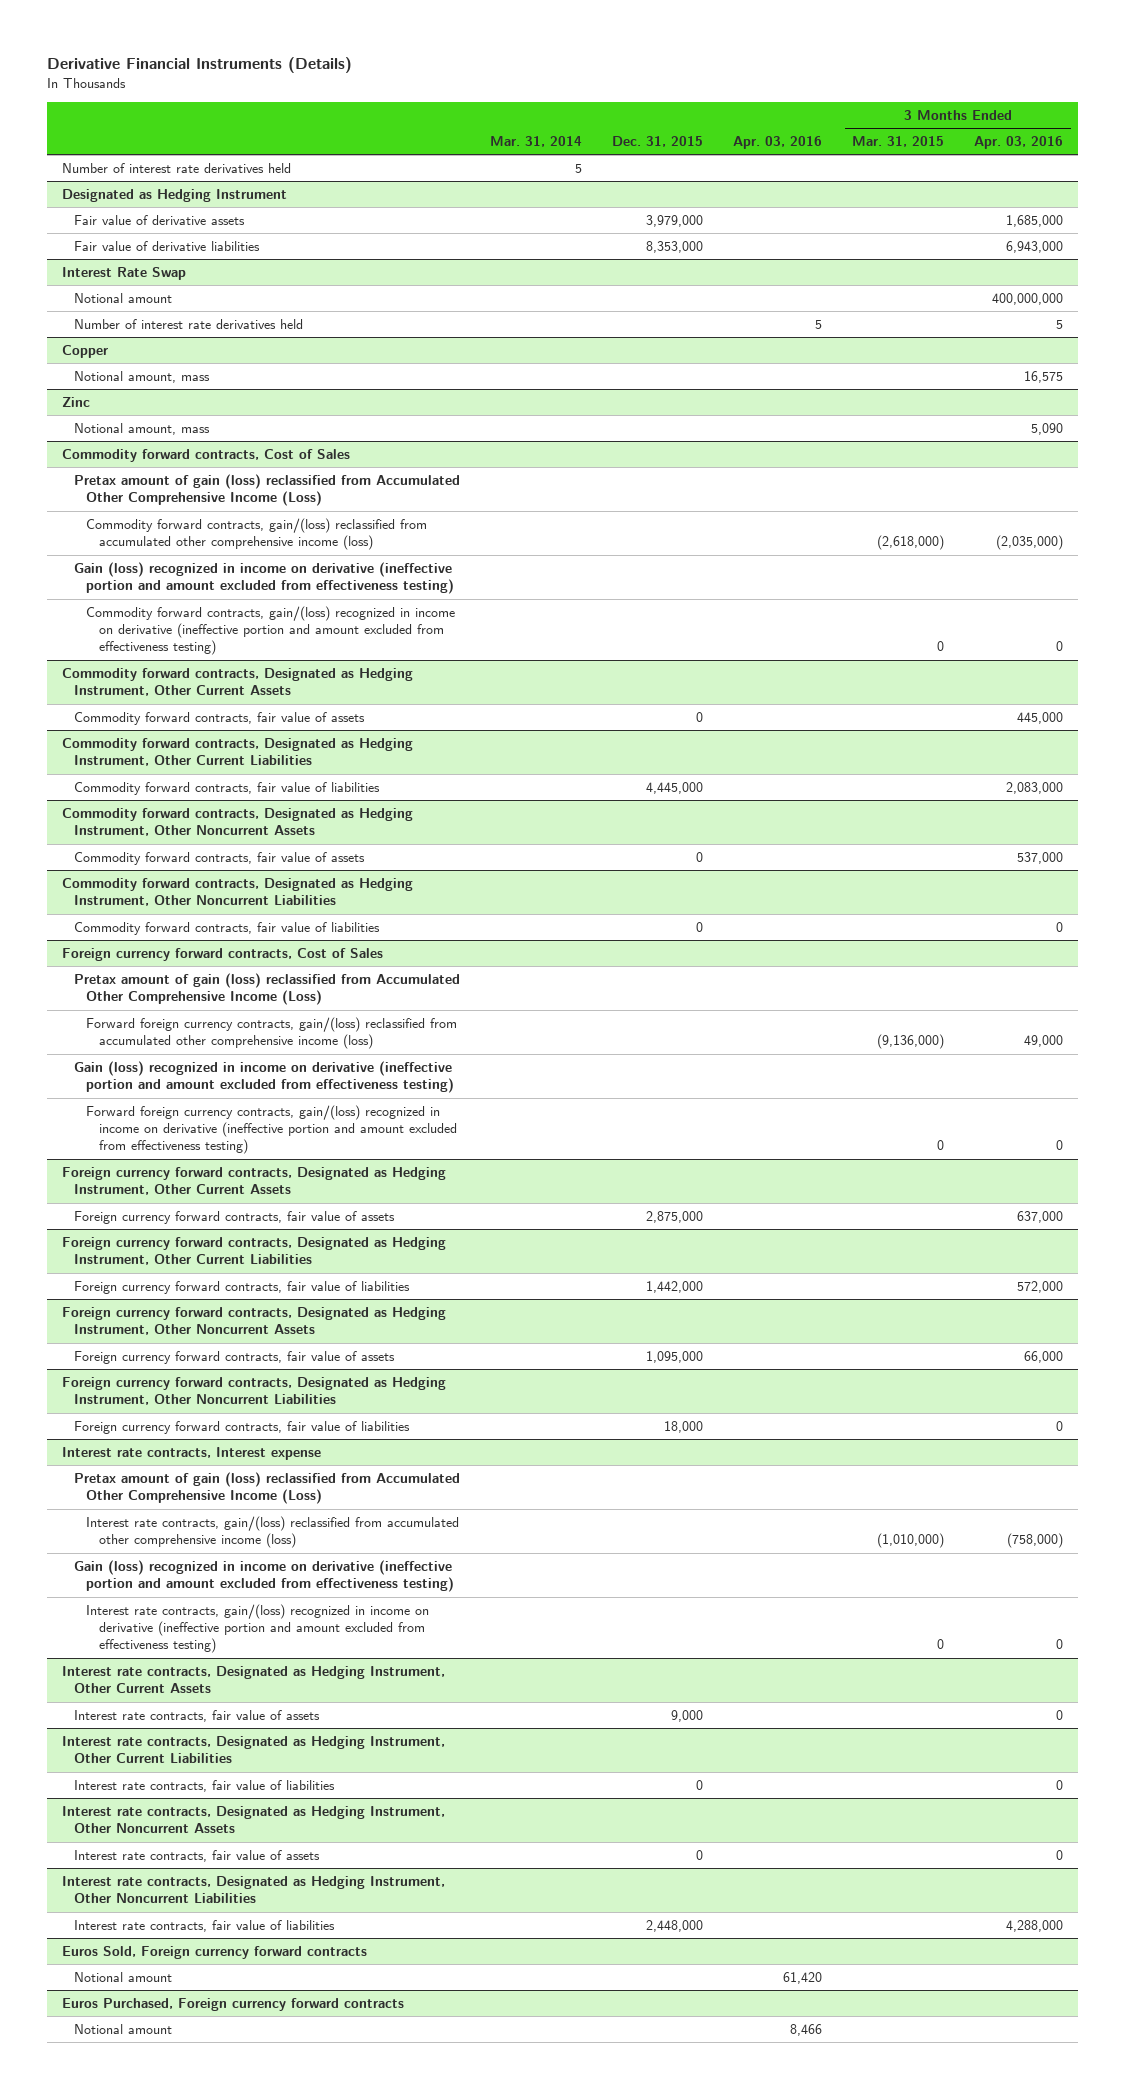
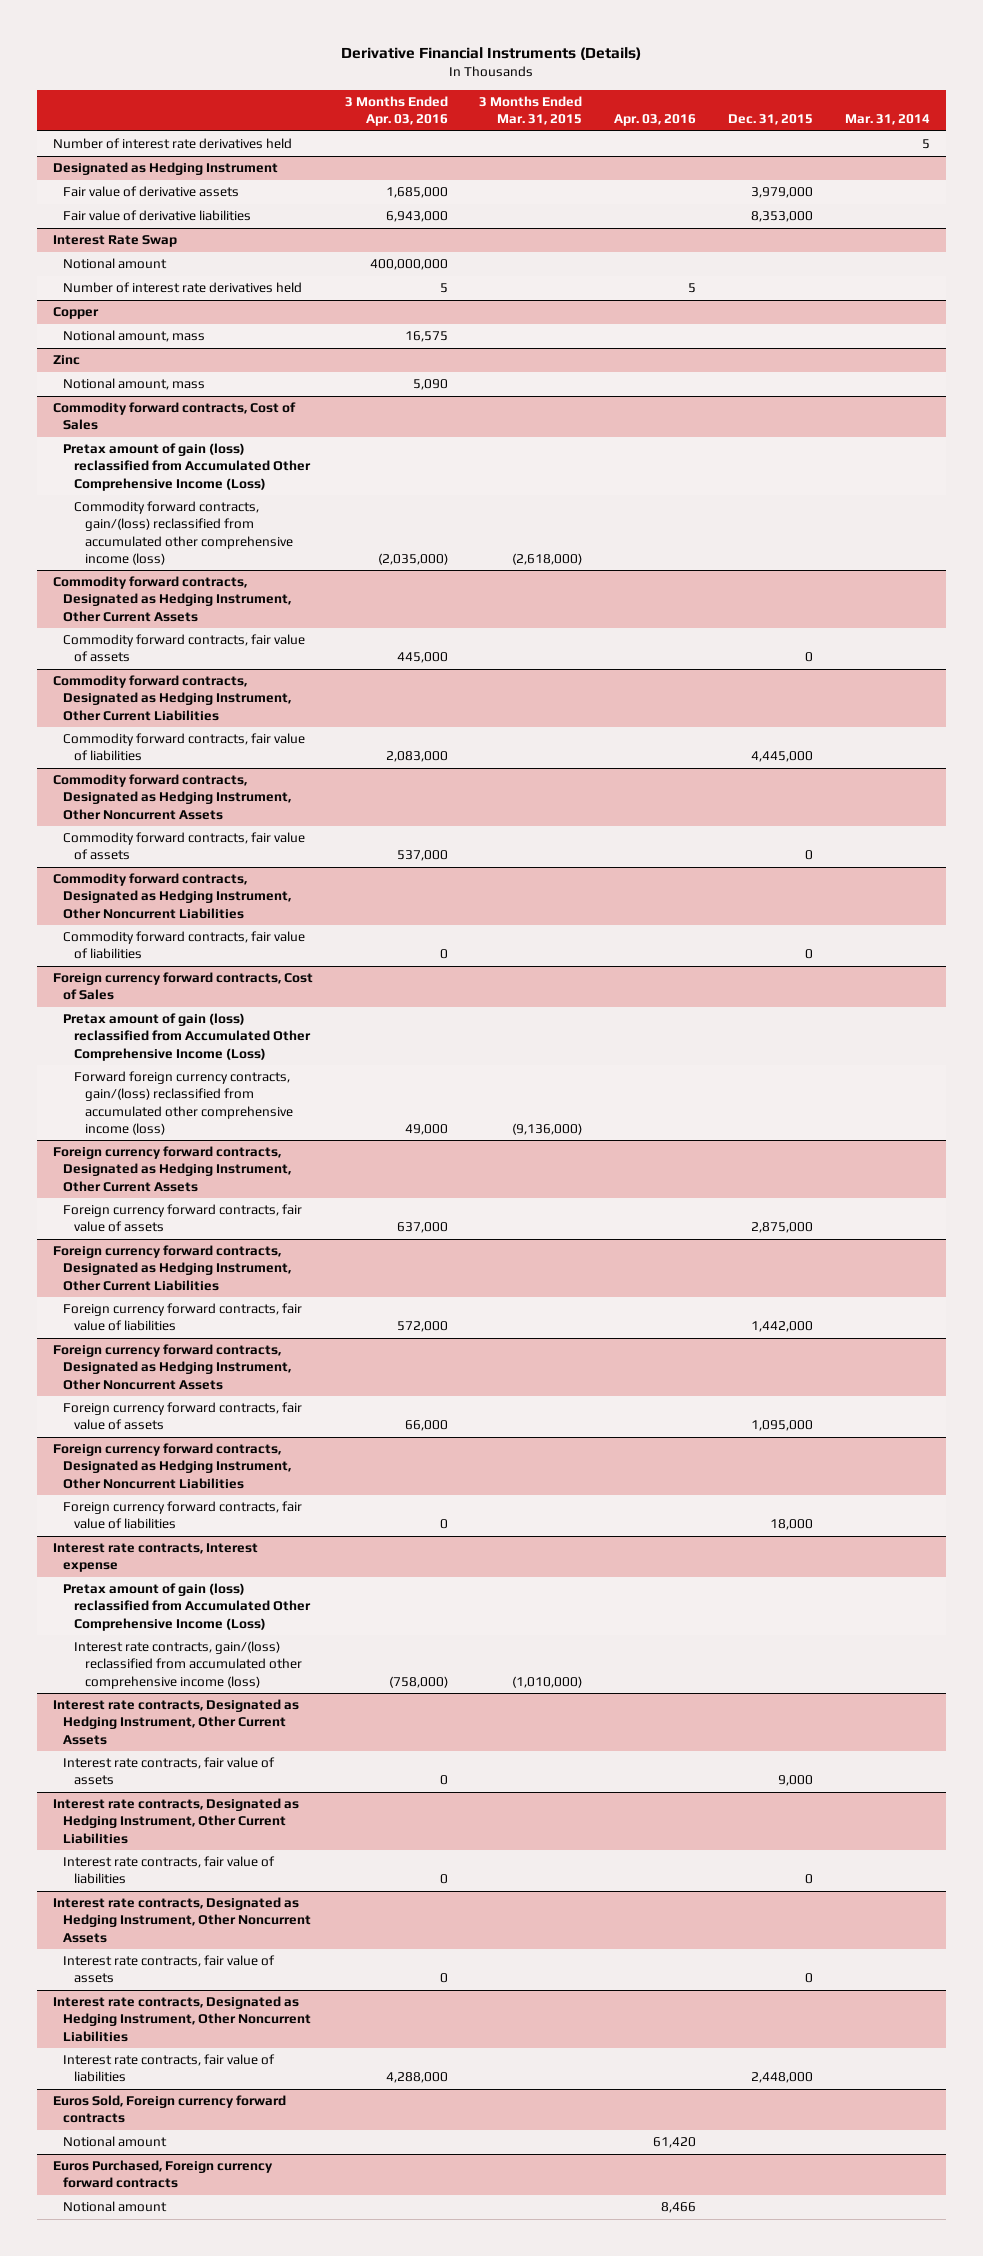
- | Mar. 31, 2014 | Dec. 31, 2015 | Apr. 03, 2016 | 3 Months Ended Mar. 31, 2015 | 3 Months Ended Apr. 03, 2016
+ | 3 Months Ended Apr. 03, 2016 | 3 Months Ended Mar. 31, 2015 | Apr. 03, 2016 | Dec. 31, 2015 | Mar. 31, 2014
@ Commodity forward contracts, Cost of Sales
- Gain (loss) recognized in income on derivative (ineffective portion and amount excluded from effectiveness testing)
- Commodity forward contracts, gain/(loss) recognized in income on derivative (ineffective portion and amount excluded from effectiveness testing) | | | | 0 | 0
@ Foreign currency forward contracts, Cost of Sales
- Gain (loss) recognized in income on derivative (ineffective portion and amount excluded from effectiveness testing)
- Forward foreign currency contracts, gain/(loss) recognized in income on derivative (ineffective portion and amount excluded from effectiveness testing) | | | | 0 | 0
@ Interest rate contracts, Interest expense
- Gain (loss) recognized in income on derivative (ineffective portion and amount excluded from effectiveness testing)
- Interest rate contracts, gain/(loss) recognized in income on derivative (ineffective portion and amount excluded from effectiveness testing) | | | | 0 | 0

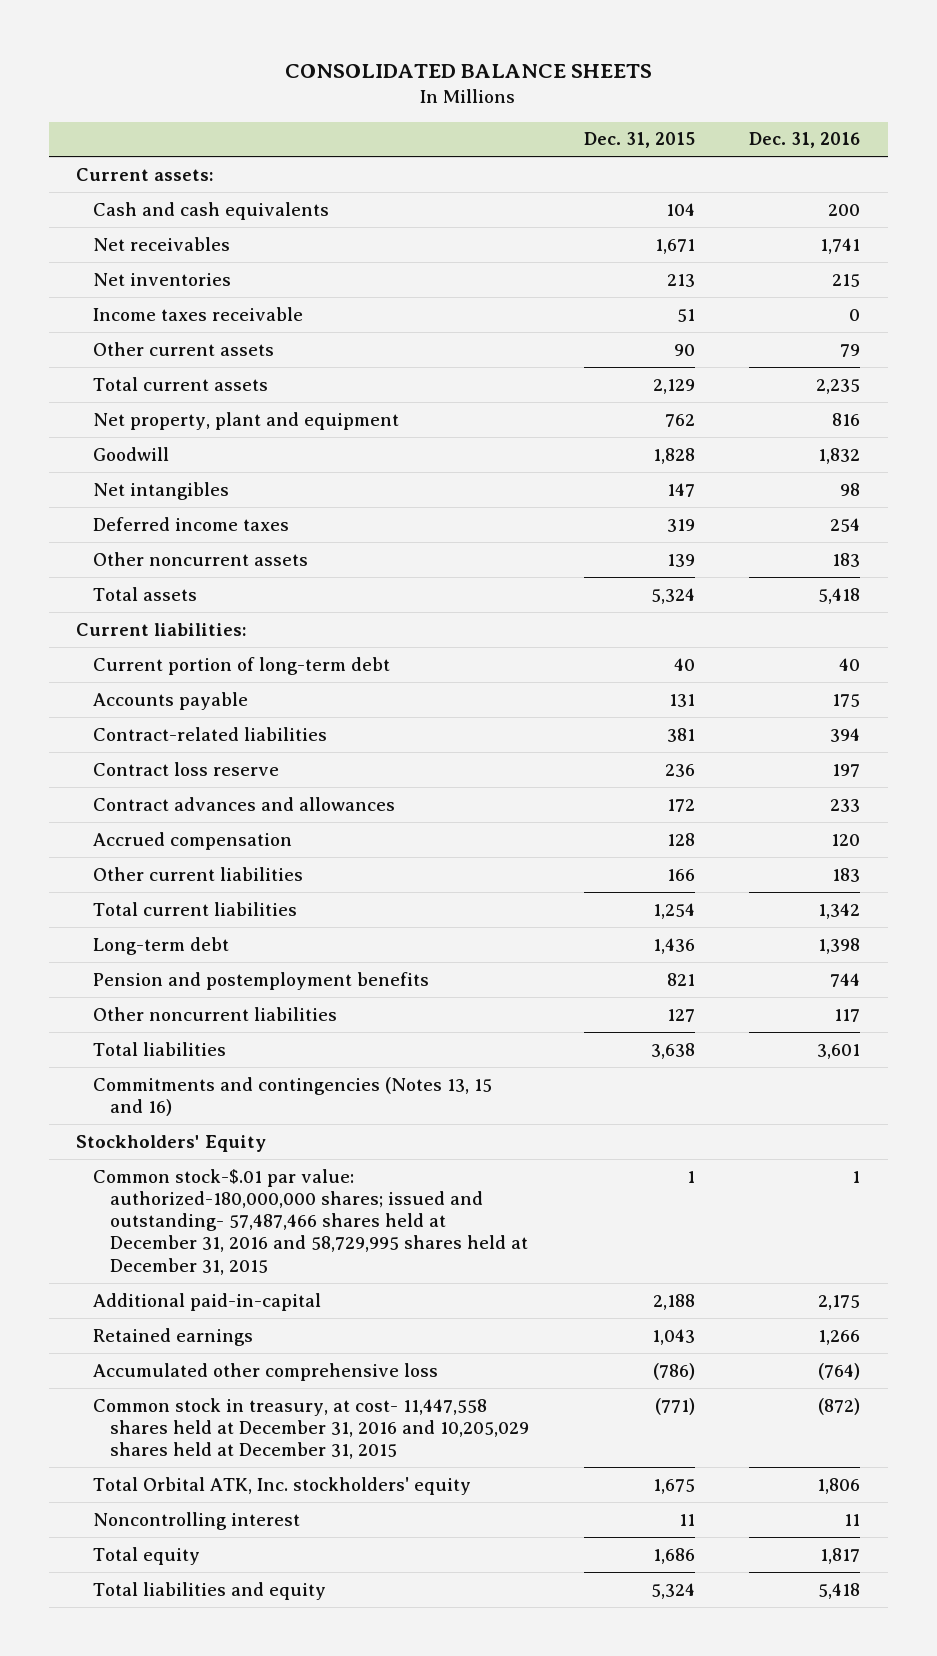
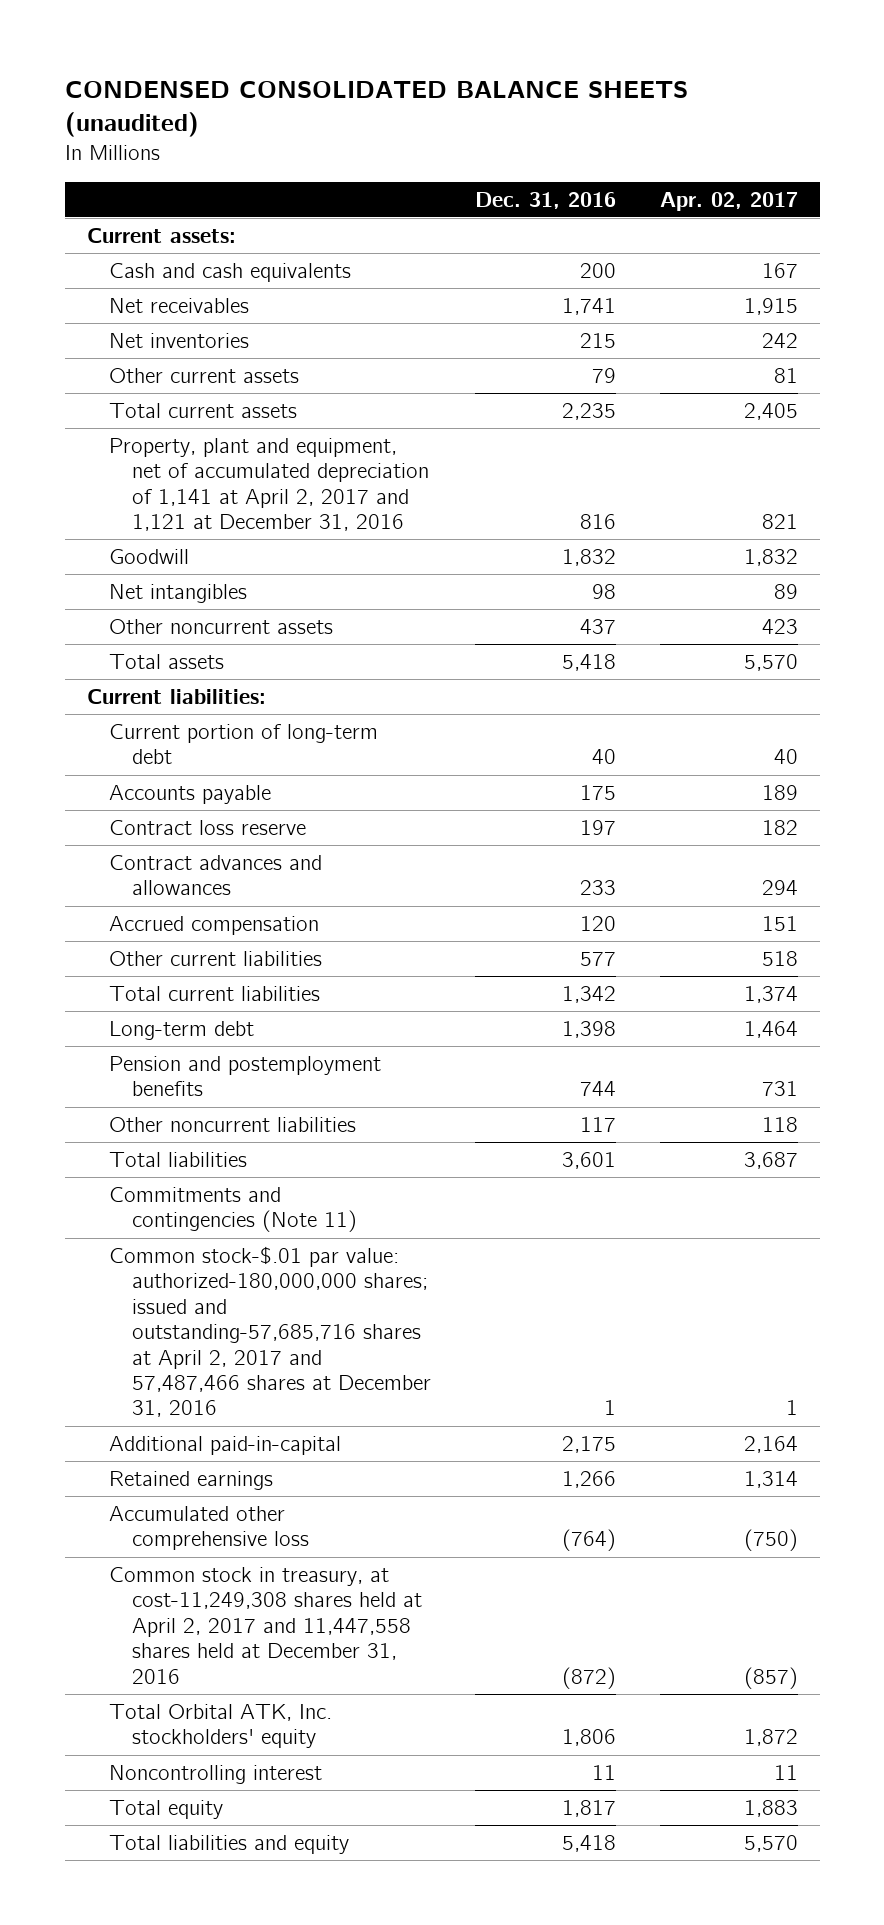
- CONSOLIDATED BALANCE SHEETS
+ CONDENSED CONSOLIDATED BALANCE SHEETS (unaudited)
- | Dec. 31, 2015 | Dec. 31, 2016
+ | Dec. 31, 2016 | Apr. 02, 2017
- Income taxes receivable | 51 | 0
- Net property, plant and equipment | 762 | 816
+ Property, plant and equipment, net of accumulated depreciation of 1,141 at April 2, 2017 and 1,121 at December 31, 2016 | 816 | 821
- Deferred income taxes | 319 | 254
- Other noncurrent assets | 139 | 183
+ Other noncurrent assets | 437 | 423
- Contract-related liabilities | 381 | 394
- Other current liabilities | 166 | 183
+ Other current liabilities | 577 | 518
- Commitments and contingencies (Notes 13, 15 and 16)
- Stockholders' Equity
- Common stock-$.01 par value: authorized-180,000,000 shares; issued and outstanding- 57,487,466 shares held at December 31, 2016 and 58,729,995 shares held at December 31, 2015 | 1 | 1
+ Commitments and contingencies (Note 11)
+ Common stock-$.01 par value: authorized-180,000,000 shares; issued and outstanding-57,685,716 shares at April 2, 2017 and 57,487,466 shares at December 31, 2016 | 1 | 1
- Common stock in treasury, at cost- 11,447,558 shares held at December 31, 2016 and 10,205,029 shares held at December 31, 2015 | (771) | (872)
+ Common stock in treasury, at cost-11,249,308 shares held at April 2, 2017 and 11,447,558 shares held at December 31, 2016 | (872) | (857)

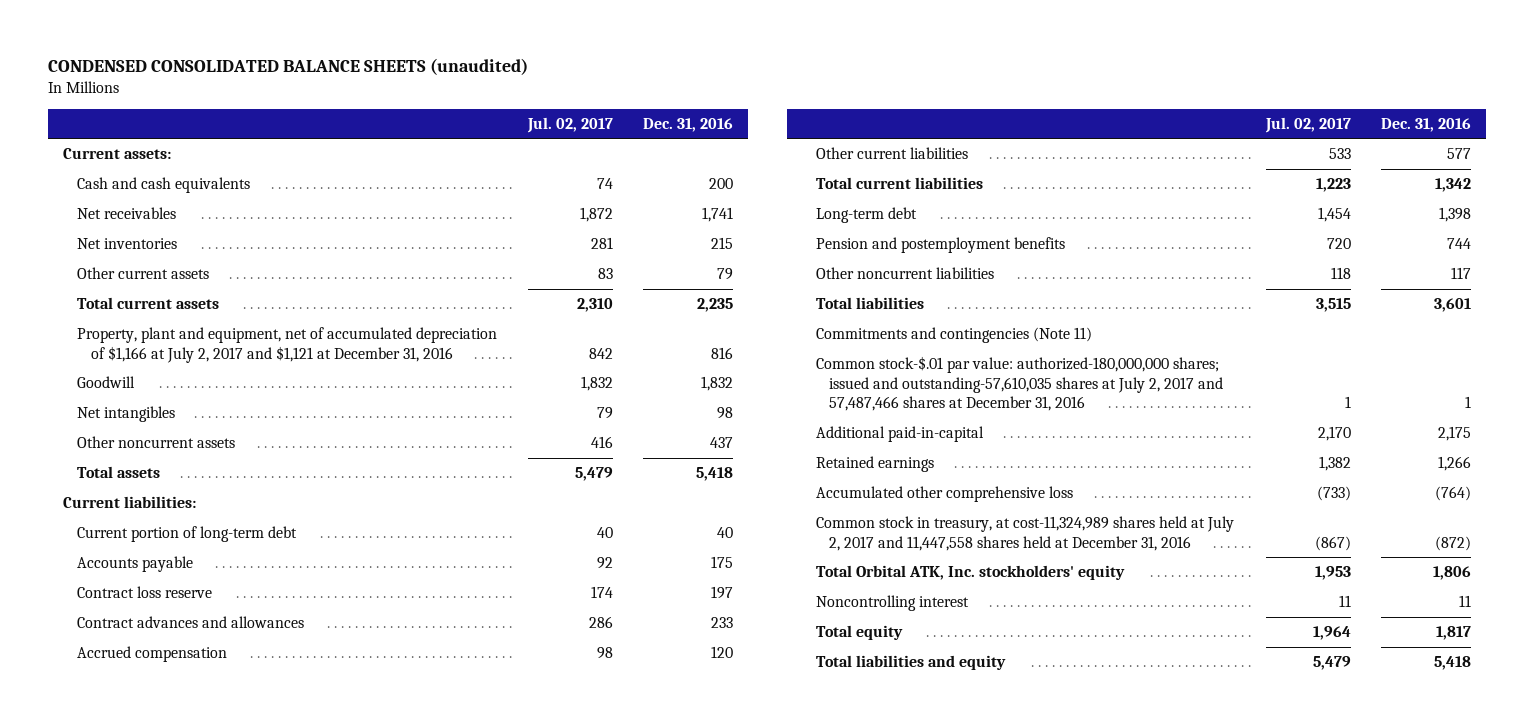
- | Dec. 31, 2016 | Apr. 02, 2017
+ | Jul. 02, 2017 | Dec. 31, 2016
- Property, plant and equipment, net of accumulated depreciation of 1,141 at April 2, 2017 and 1,121 at December 31, 2016 | 816 | 821
+ Property, plant and equipment, net of accumulated depreciation of $1,166 at July 2, 2017 and $1,121 at December 31, 2016 | 842 | 816
- Common stock-$.01 par value: authorized-180,000,000 shares; issued and outstanding-57,685,716 shares at April 2, 2017 and 57,487,466 shares at December 31, 2016 | 1 | 1
+ Common stock-$.01 par value: authorized-180,000,000 shares; issued and outstanding-57,610,035 shares at July 2, 2017 and 57,487,466 shares at December 31, 2016 | 1 | 1
- Common stock in treasury, at cost-11,249,308 shares held at April 2, 2017 and 11,447,558 shares held at December 31, 2016 | (872) | (857)
+ Common stock in treasury, at cost-11,324,989 shares held at July 2, 2017 and 11,447,558 shares held at December 31, 2016 | (867) | (872)

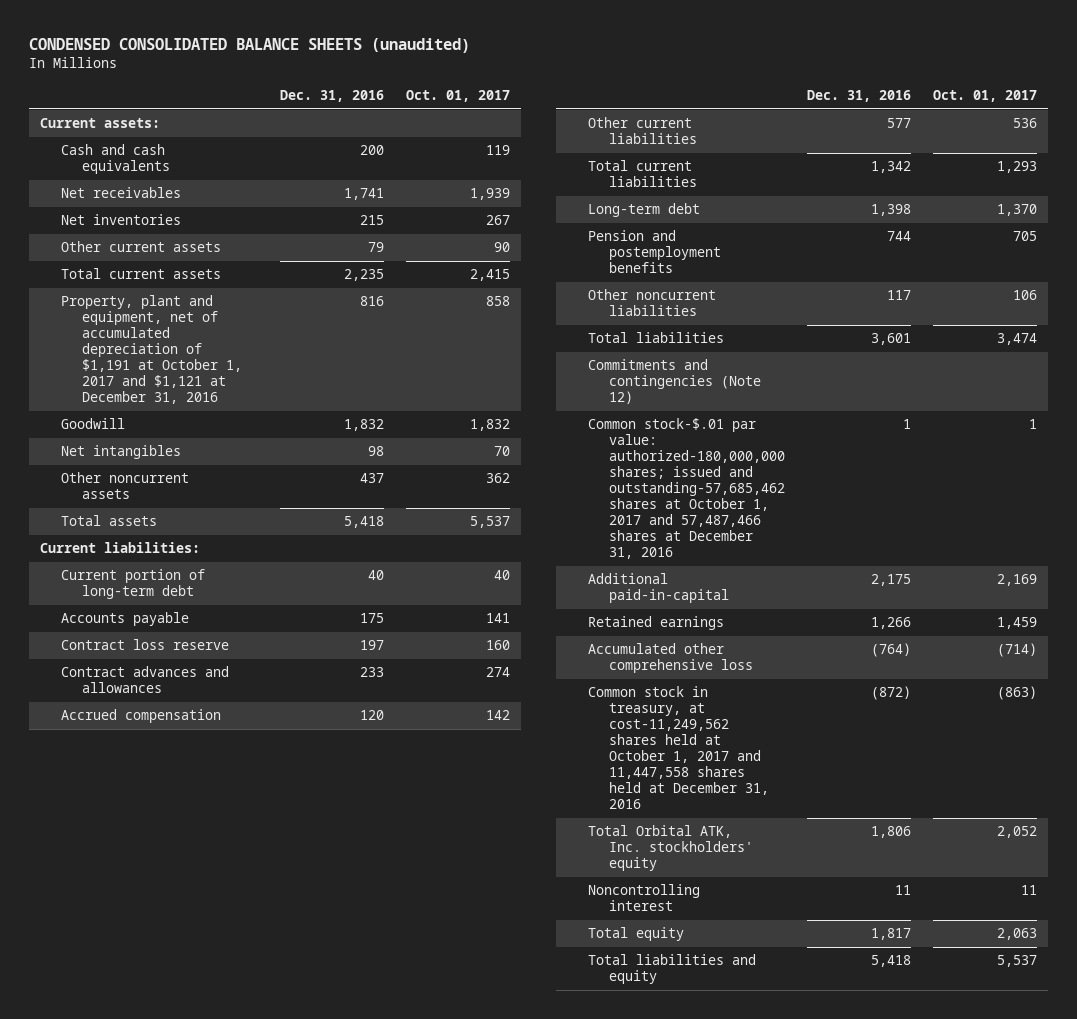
- | Jul. 02, 2017 | Dec. 31, 2016
+ | Dec. 31, 2016 | Oct. 01, 2017
- Property, plant and equipment, net of accumulated depreciation of $1,166 at July 2, 2017 and $1,121 at December 31, 2016 | 842 | 816
+ Property, plant and equipment, net of accumulated depreciation of $1,191 at October 1, 2017 and $1,121 at December 31, 2016 | 816 | 858
- Commitments and contingencies (Note 11)
- Common stock-$.01 par value: authorized-180,000,000 shares; issued and outstanding-57,610,035 shares at July 2, 2017 and 57,487,466 shares at December 31, 2016 | 1 | 1
+ Commitments and contingencies (Note 12)
+ Common stock-$.01 par value: authorized-180,000,000 shares; issued and outstanding-57,685,462 shares at October 1, 2017 and 57,487,466 shares at December 31, 2016 | 1 | 1
- Common stock in treasury, at cost-11,324,989 shares held at July 2, 2017 and 11,447,558 shares held at December 31, 2016 | (867) | (872)
+ Common stock in treasury, at cost-11,249,562 shares held at October 1, 2017 and 11,447,558 shares held at December 31, 2016 | (872) | (863)

